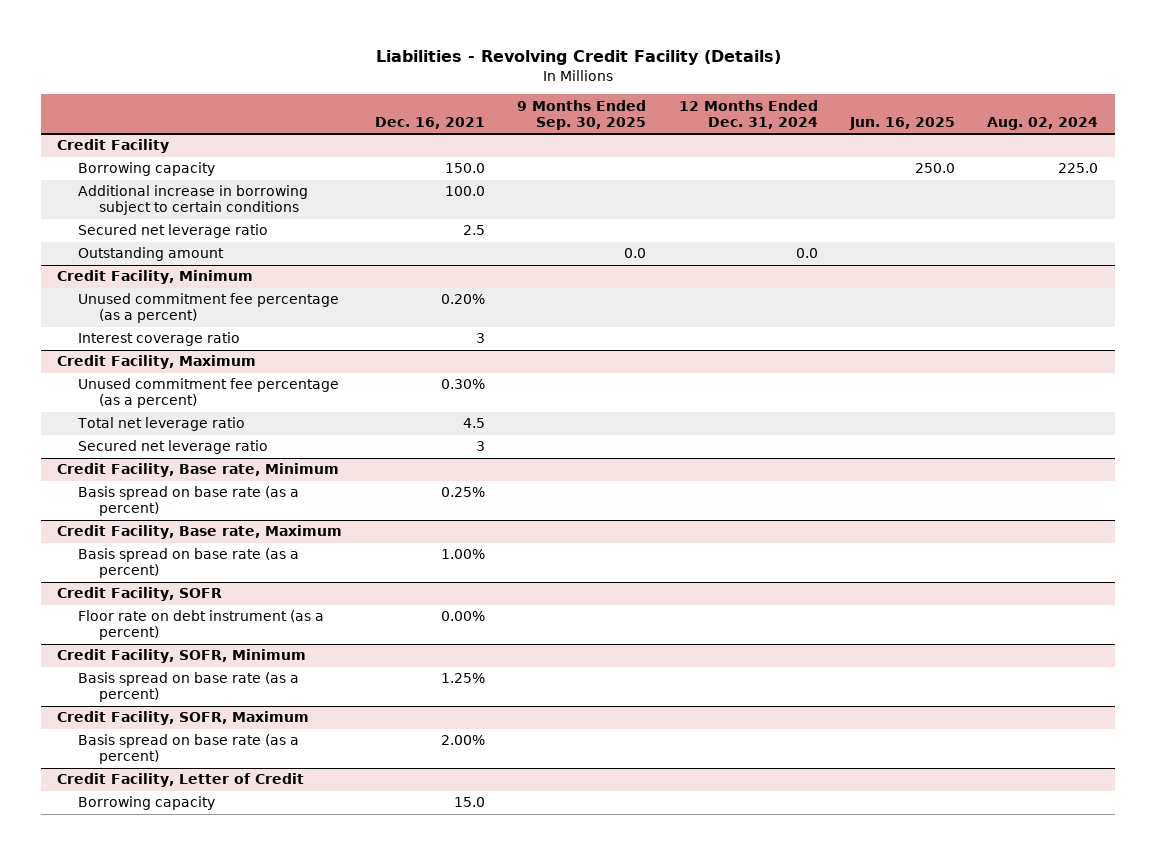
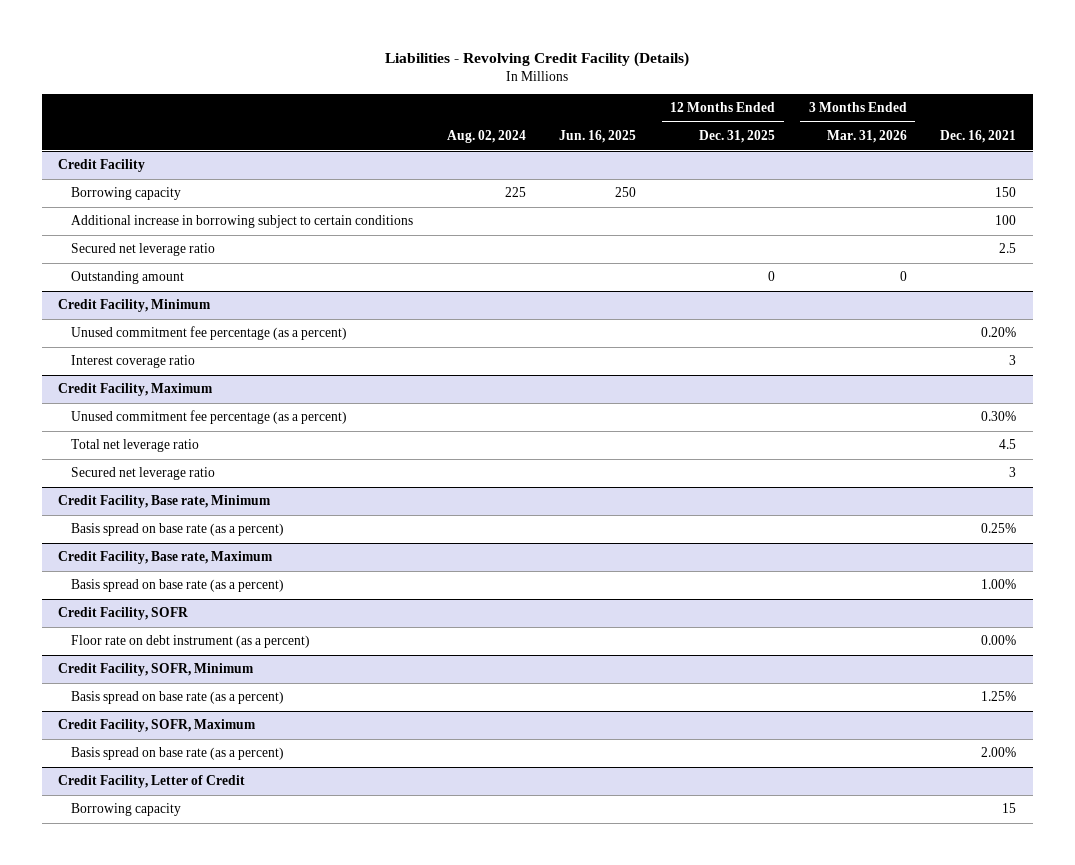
- | Dec. 16, 2021 | 9 Months Ended Sep. 30, 2025 | 12 Months Ended Dec. 31, 2024 | Jun. 16, 2025 | Aug. 02, 2024
+ | Aug. 02, 2024 | Jun. 16, 2025 | 12 Months Ended Dec. 31, 2025 | 3 Months Ended Mar. 31, 2026 | Dec. 16, 2021
@ Credit Facility
- Borrowing capacity | 150.0 | | | 250.0 | 225.0
- Additional increase in borrowing subject to certain conditions | 100.0 | | | |
+ Borrowing capacity | 225 | 250 | | | 150
+ Additional increase in borrowing subject to certain conditions | | | | | 100
@ Credit Facility, Letter of Credit
- Borrowing capacity | 15.0 | | | |
+ Borrowing capacity | | | | | 15

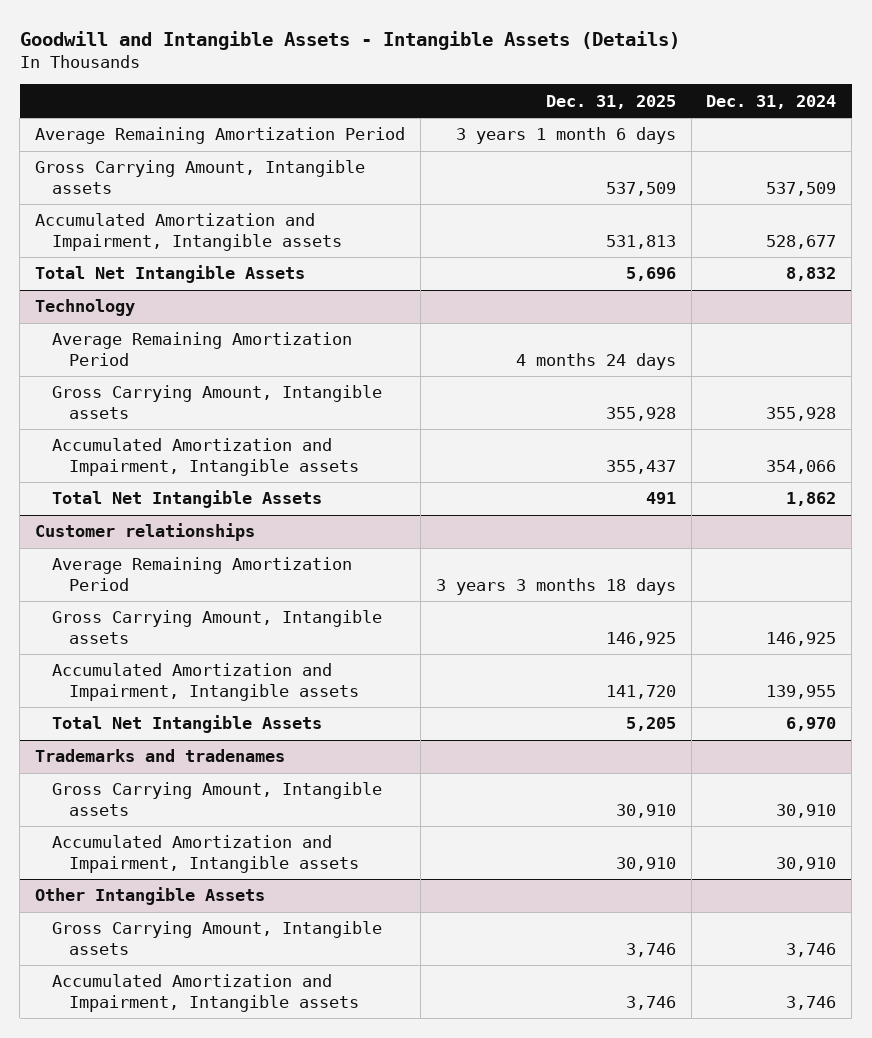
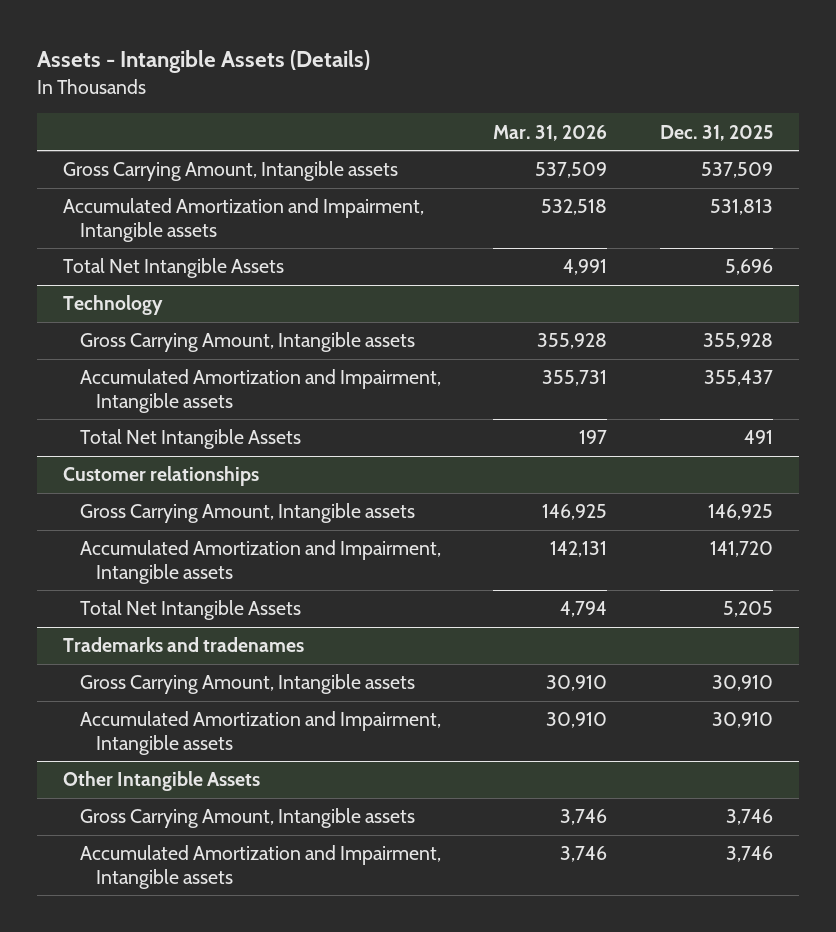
- Goodwill and Intangible Assets - Intangible Assets (Details)
+ Assets - Intangible Assets (Details)
- | Dec. 31, 2025 | Dec. 31, 2024
+ | Mar. 31, 2026 | Dec. 31, 2025
- Average Remaining Amortization Period | 3 years 1 month 6 days |
@ Technology
- Average Remaining Amortization Period | 4 months 24 days |
@ Customer relationships
- Average Remaining Amortization Period | 3 years 3 months 18 days |

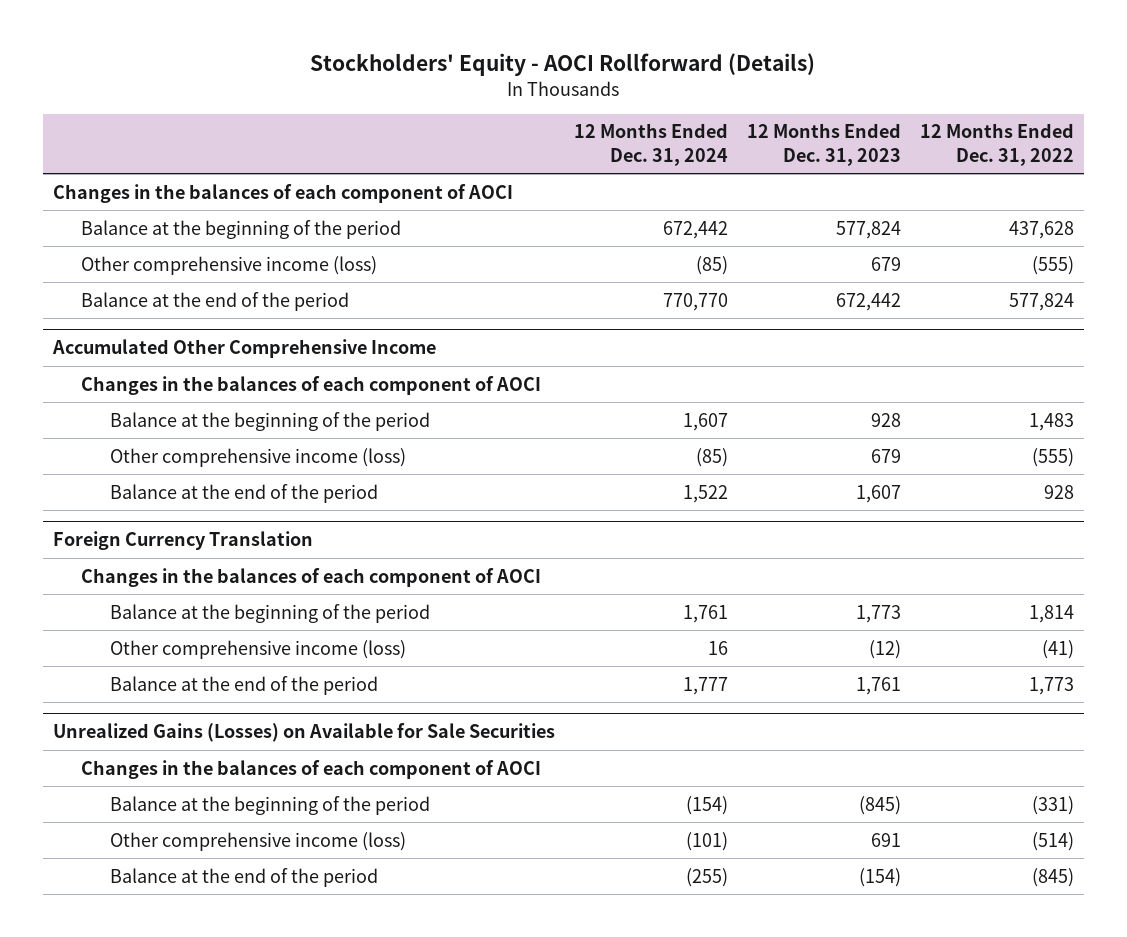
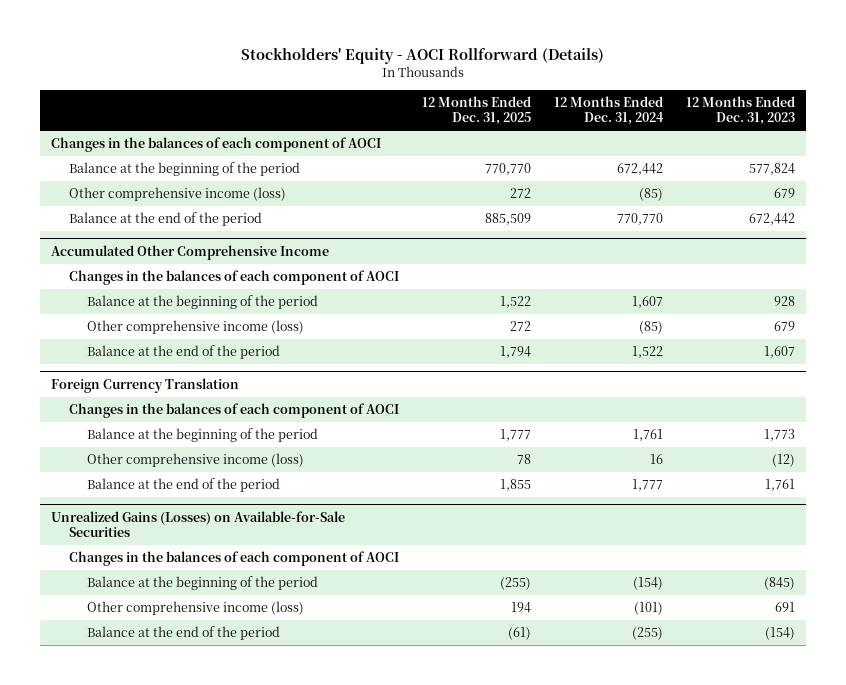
- | 12 Months Ended Dec. 31, 2024 | 12 Months Ended Dec. 31, 2023 | 12 Months Ended Dec. 31, 2022
+ | 12 Months Ended Dec. 31, 2025 | 12 Months Ended Dec. 31, 2024 | 12 Months Ended Dec. 31, 2023
- Unrealized Gains (Losses) on Available for Sale Securities
+ Unrealized Gains (Losses) on Available-for-Sale Securities

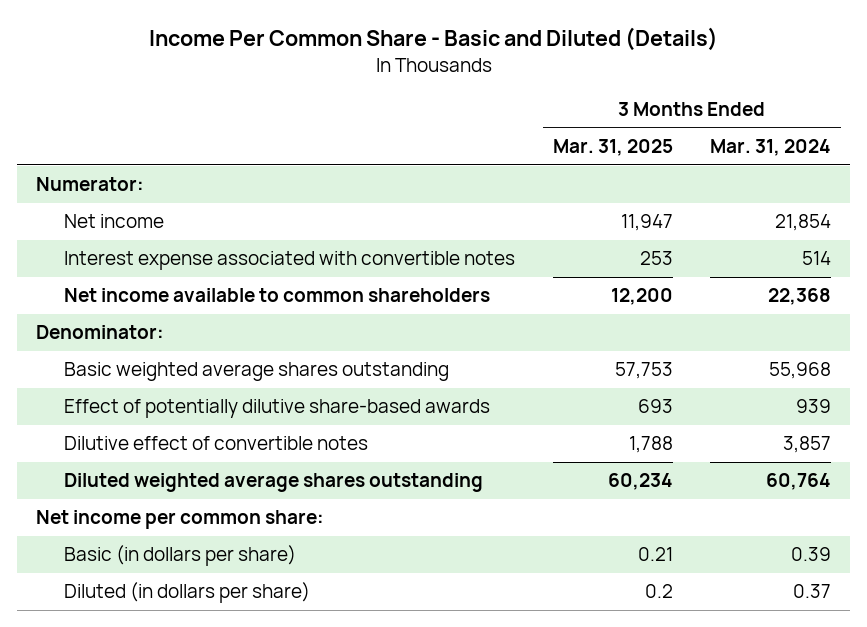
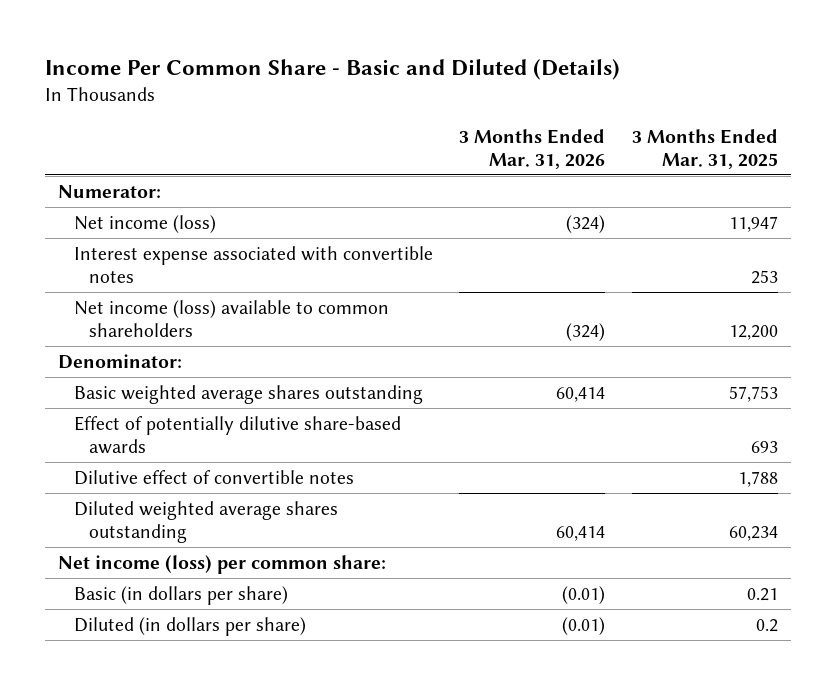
- | 3 Months Ended Mar. 31, 2025 | 3 Months Ended Mar. 31, 2024
+ | 3 Months Ended Mar. 31, 2026 | 3 Months Ended Mar. 31, 2025
- Net income | 11,947 | 21,854
+ Net income (loss) | (324) | 11,947
- Net income available to common shareholders | 12,200 | 22,368
+ Net income (loss) available to common shareholders | (324) | 12,200
- Net income per common share:
+ Net income (loss) per common share:

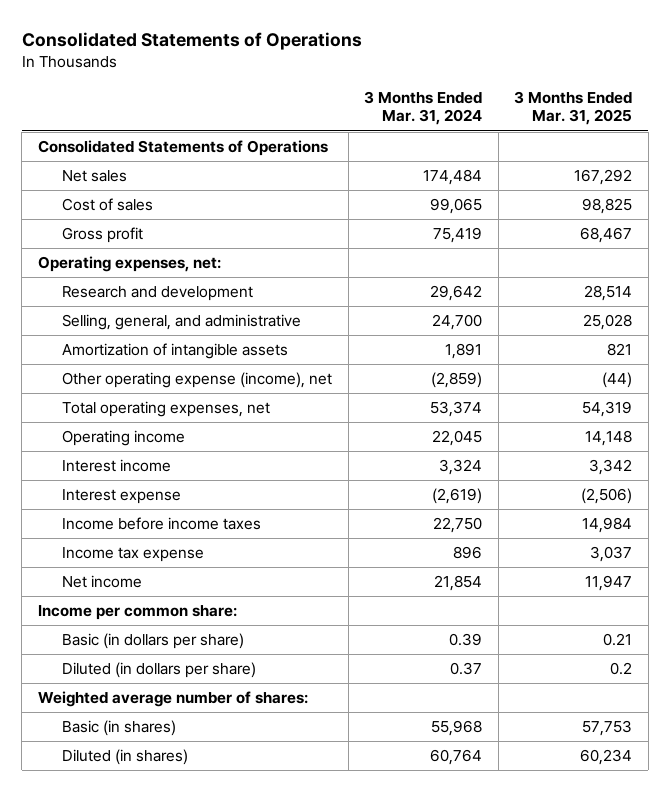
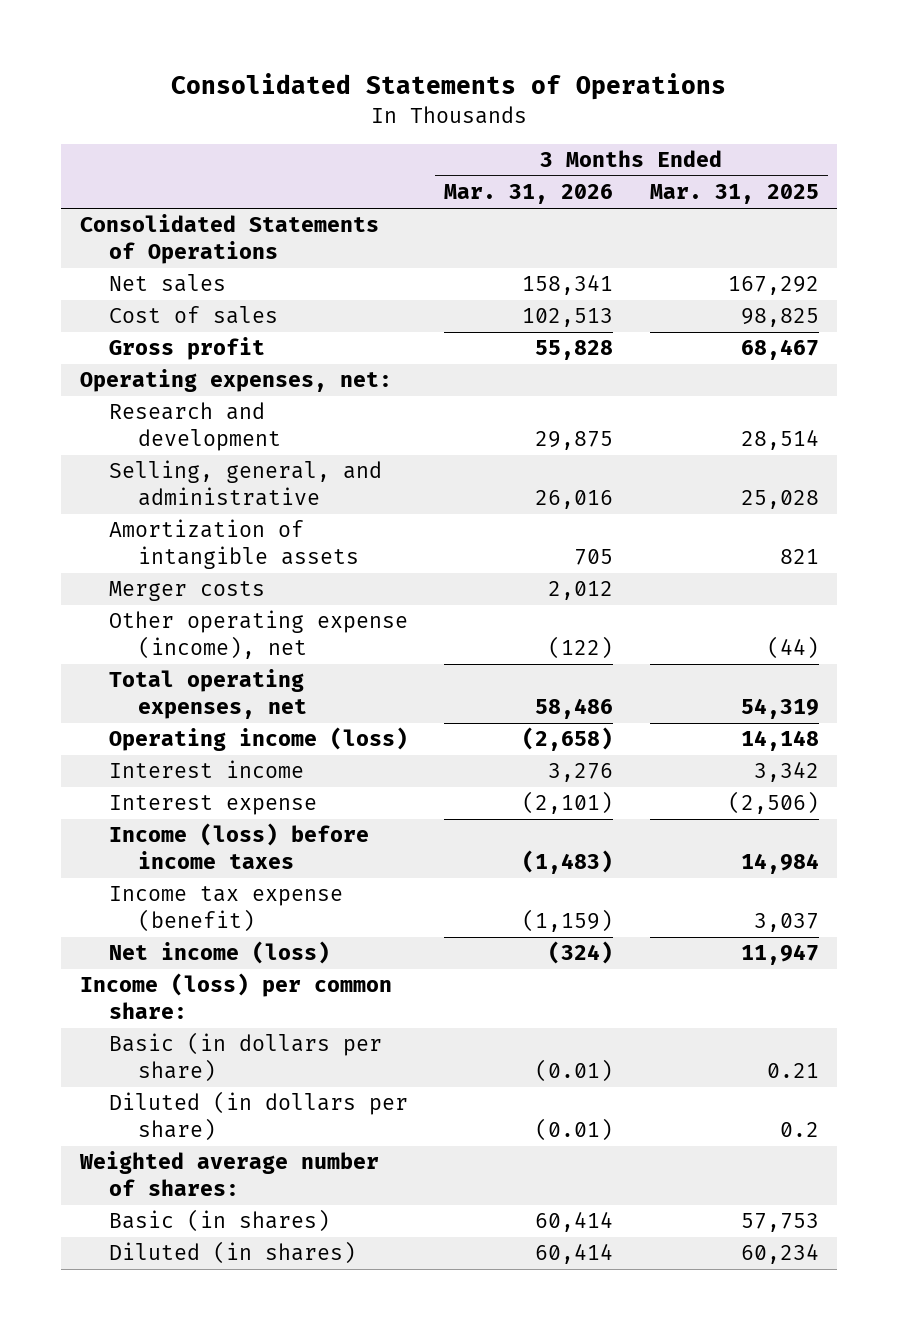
- | 3 Months Ended Mar. 31, 2024 | 3 Months Ended Mar. 31, 2025
+ | 3 Months Ended Mar. 31, 2026 | 3 Months Ended Mar. 31, 2025
+ Merger costs | 2,012 |
- Operating income | 22,045 | 14,148
+ Operating income (loss) | (2,658) | 14,148
- Income before income taxes | 22,750 | 14,984
- Income tax expense | 896 | 3,037
- Net income | 21,854 | 11,947
- Income per common share:
+ Income (loss) before income taxes | (1,483) | 14,984
+ Income tax expense (benefit) | (1,159) | 3,037
+ Net income (loss) | (324) | 11,947
+ Income (loss) per common share:

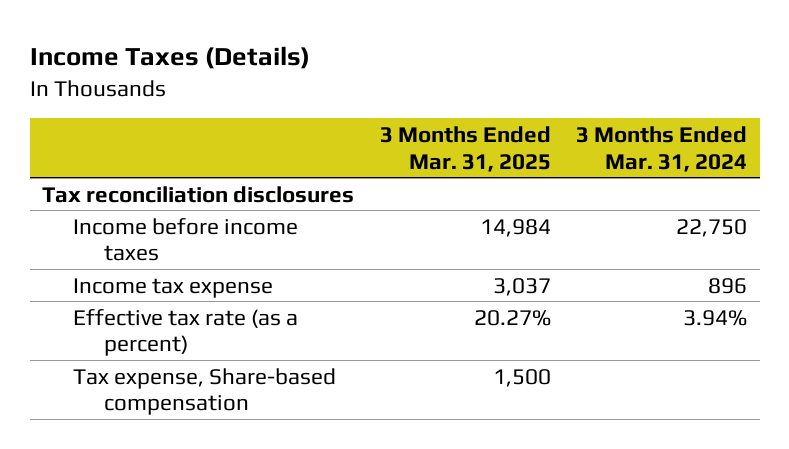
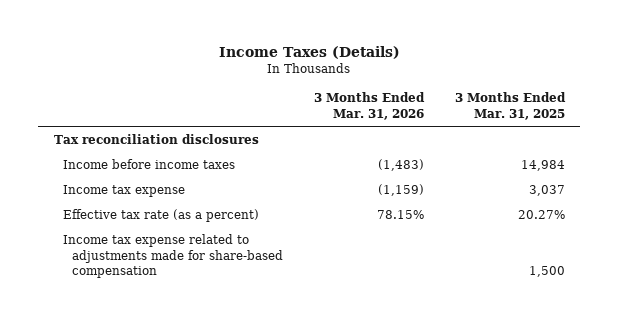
- | 3 Months Ended Mar. 31, 2025 | 3 Months Ended Mar. 31, 2024
+ | 3 Months Ended Mar. 31, 2026 | 3 Months Ended Mar. 31, 2025
- Tax expense, Share-based compensation | 1,500 |
+ Income tax expense related to adjustments made for share-based compensation | | 1,500

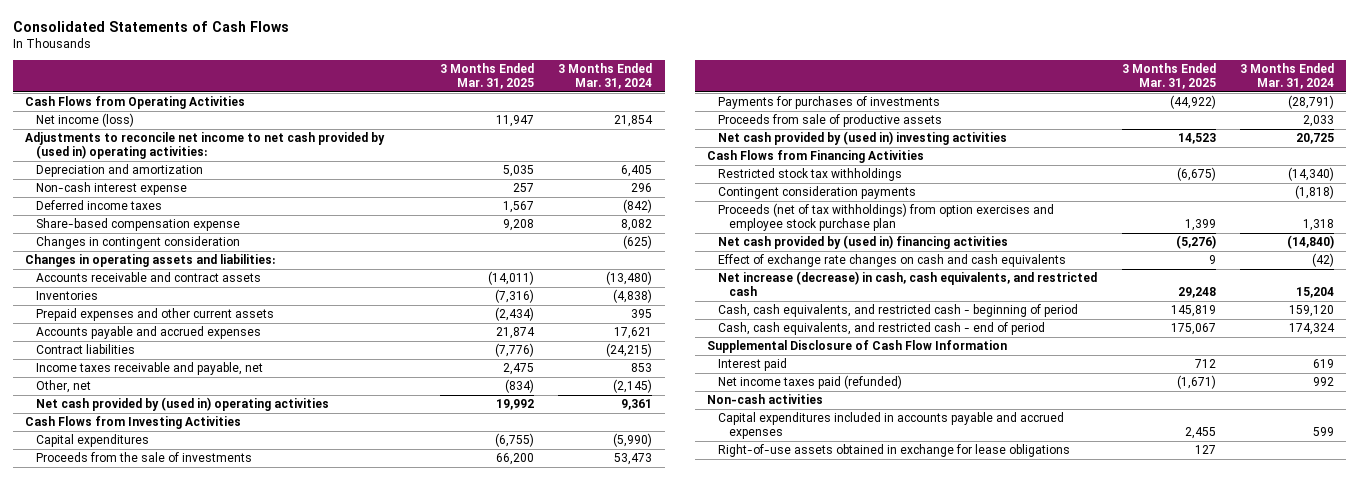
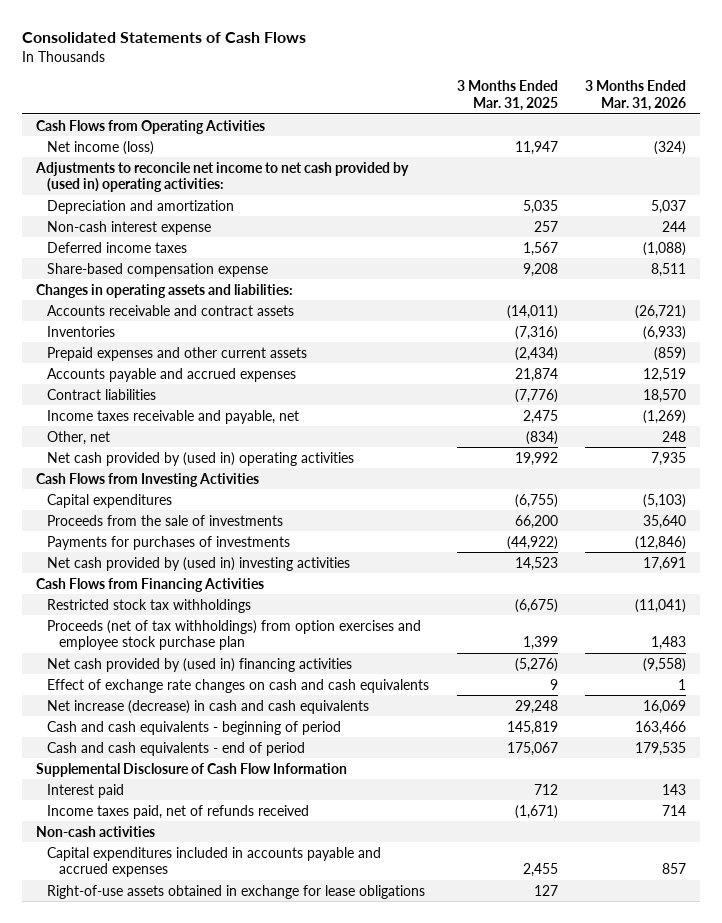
- | 3 Months Ended Mar. 31, 2025 | 3 Months Ended Mar. 31, 2024
+ | 3 Months Ended Mar. 31, 2025 | 3 Months Ended Mar. 31, 2026
- Changes in contingent consideration | | (625)
- Proceeds from sale of productive assets | | 2,033
- Contingent consideration payments | | (1,818)
- Net increase (decrease) in cash, cash equivalents, and restricted cash | 29,248 | 15,204
- Cash, cash equivalents, and restricted cash - beginning of period | 145,819 | 159,120
- Cash, cash equivalents, and restricted cash - end of period | 175,067 | 174,324
+ Net increase (decrease) in cash and cash equivalents | 29,248 | 16,069
+ Cash and cash equivalents - beginning of period | 145,819 | 163,466
+ Cash and cash equivalents - end of period | 175,067 | 179,535
- Net income taxes paid (refunded) | (1,671) | 992
+ Income taxes paid, net of refunds received | (1,671) | 714

